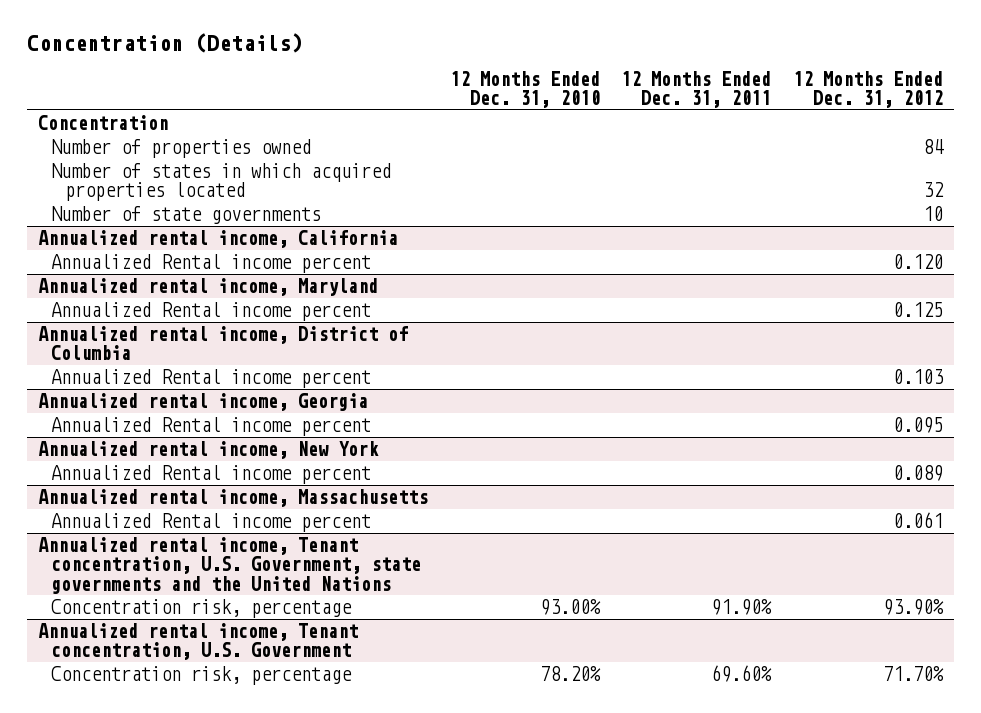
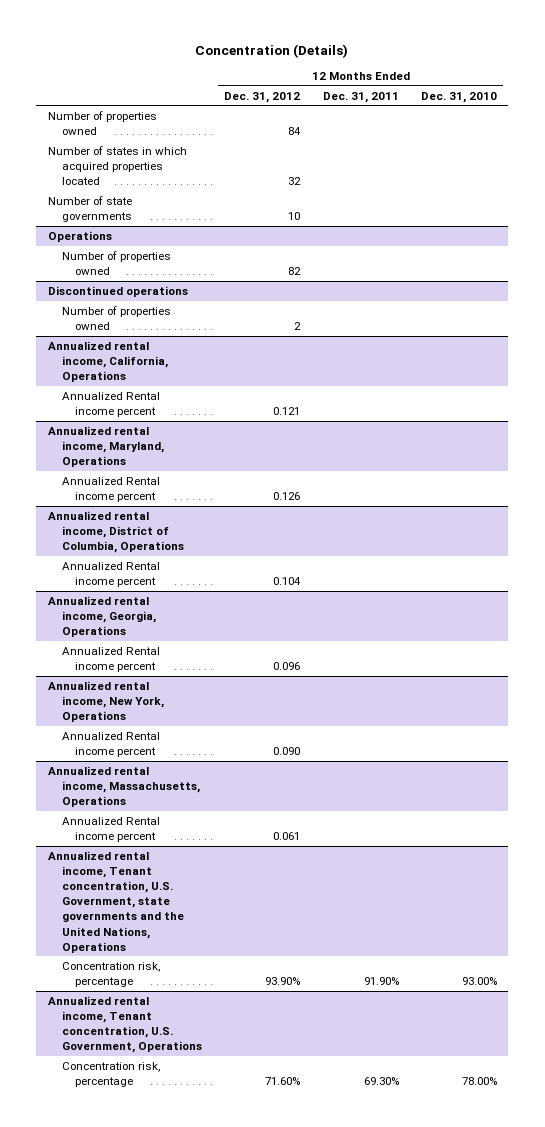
- | 12 Months Ended Dec. 31, 2010 | 12 Months Ended Dec. 31, 2011 | 12 Months Ended Dec. 31, 2012
+ | 12 Months Ended Dec. 31, 2012 | 12 Months Ended Dec. 31, 2011 | 12 Months Ended Dec. 31, 2010
- Concentration
- Annualized rental income, California
- Annualized Rental income percent | | | 0.120
- Annualized rental income, Maryland
- Annualized Rental income percent | | | 0.125
- Annualized rental income, District of Columbia
- Annualized Rental income percent | | | 0.103
- Annualized rental income, Georgia
- Annualized Rental income percent | | | 0.095
- Annualized rental income, New York
- Annualized Rental income percent | | | 0.089
- Annualized rental income, Massachusetts
+ Operations
+ Number of properties owned | 82 | |
+ Discontinued operations
+ Number of properties owned | 2 | |
+ Annualized rental income, California, Operations
+ Annualized Rental income percent | 0.121 | |
+ Annualized rental income, Maryland, Operations
+ Annualized Rental income percent | 0.126 | |
+ Annualized rental income, District of Columbia, Operations
+ Annualized Rental income percent | 0.104 | |
+ Annualized rental income, Georgia, Operations
+ Annualized Rental income percent | 0.096 | |
+ Annualized rental income, New York, Operations
+ Annualized Rental income percent | 0.090 | |
+ Annualized rental income, Massachusetts, Operations
- Annualized rental income, Tenant concentration, U.S. Government, state governments and the United Nations
+ Annualized rental income, Tenant concentration, U.S. Government, state governments and the United Nations, Operations
- Annualized rental income, Tenant concentration, U.S. Government
- Concentration risk, percentage | 78.20% | 69.60% | 71.70%
+ Annualized rental income, Tenant concentration, U.S. Government, Operations
+ Concentration risk, percentage | 71.60% | 69.30% | 78.00%

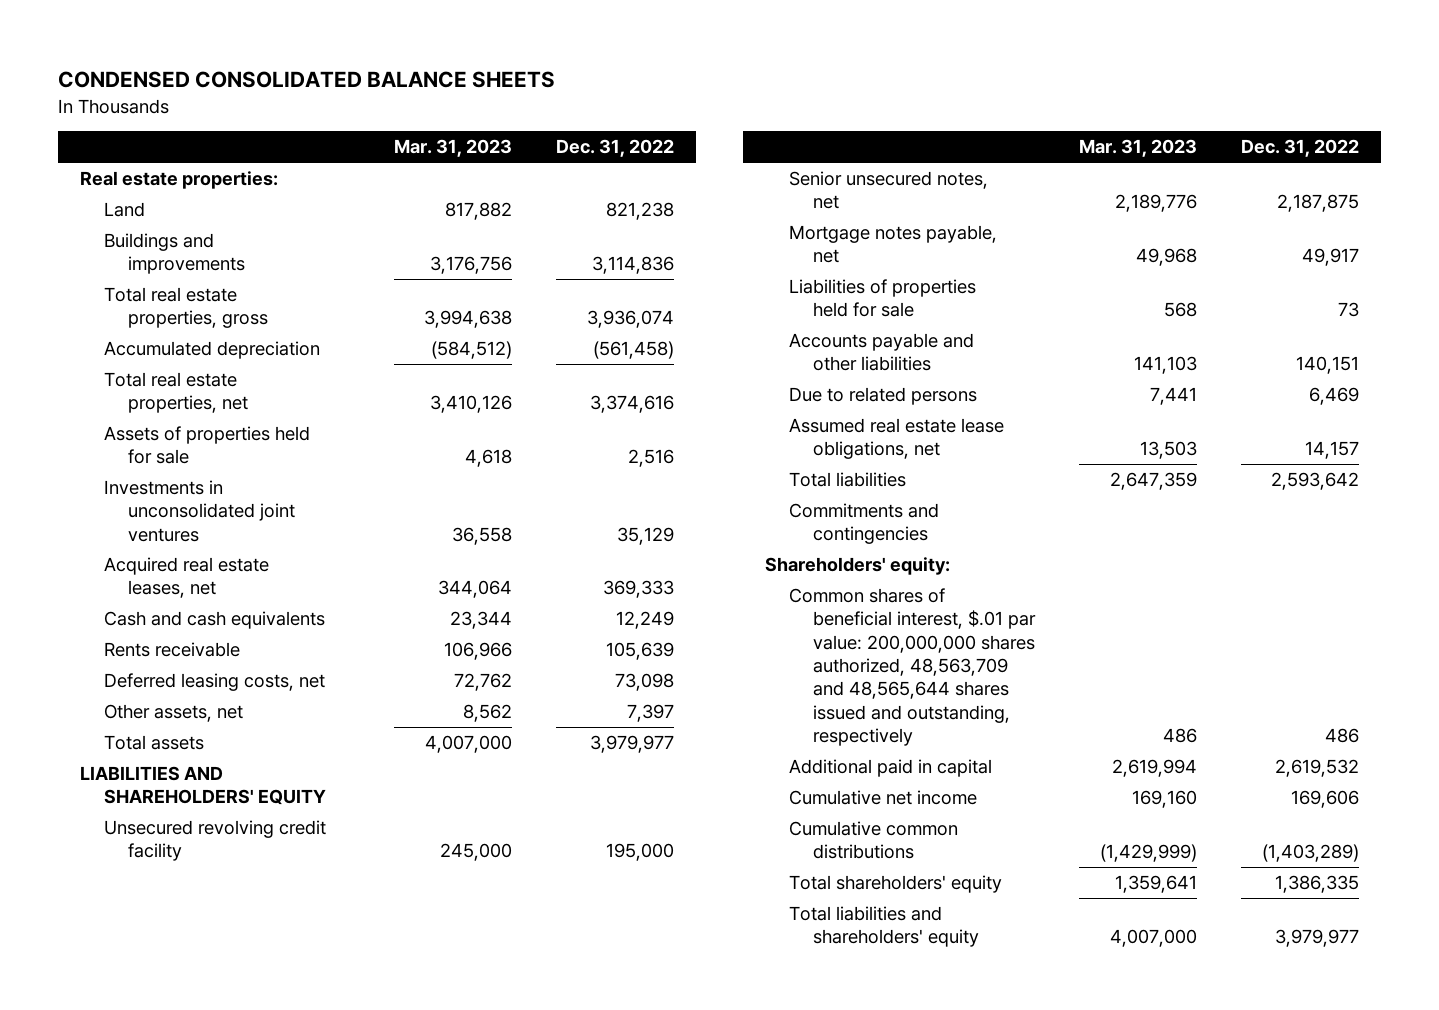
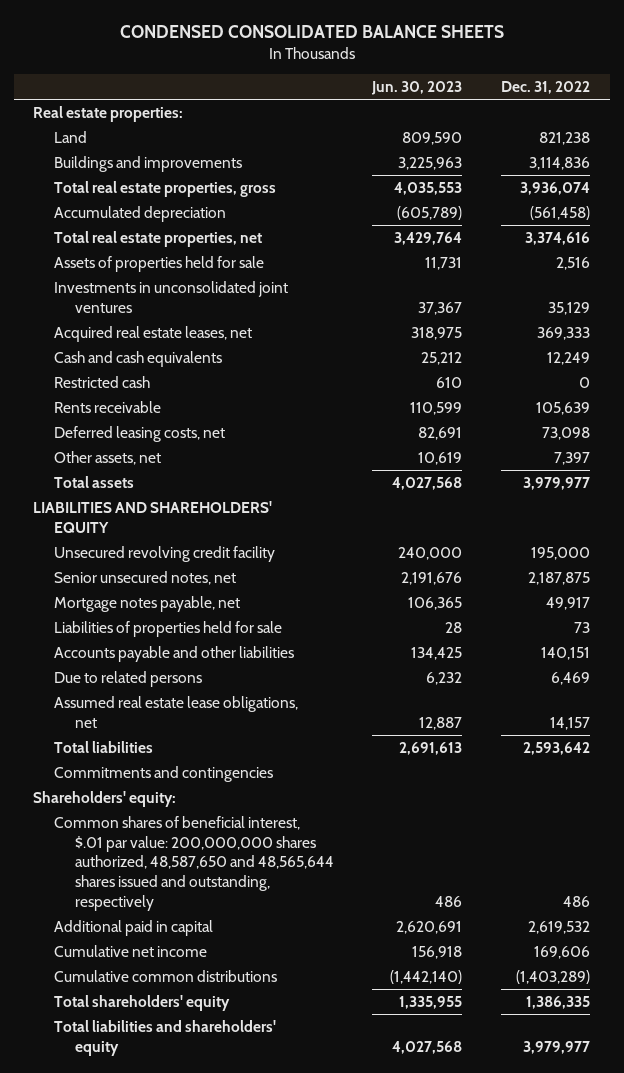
- | Mar. 31, 2023 | Dec. 31, 2022
+ | Jun. 30, 2023 | Dec. 31, 2022
+ Restricted cash | 610 | 0
- Common shares of beneficial interest, $.01 par value: 200,000,000 shares authorized, 48,563,709 and 48,565,644 shares issued and outstanding, respectively | 486 | 486
+ Common shares of beneficial interest, $.01 par value: 200,000,000 shares authorized, 48,587,650 and 48,565,644 shares issued and outstanding, respectively | 486 | 486

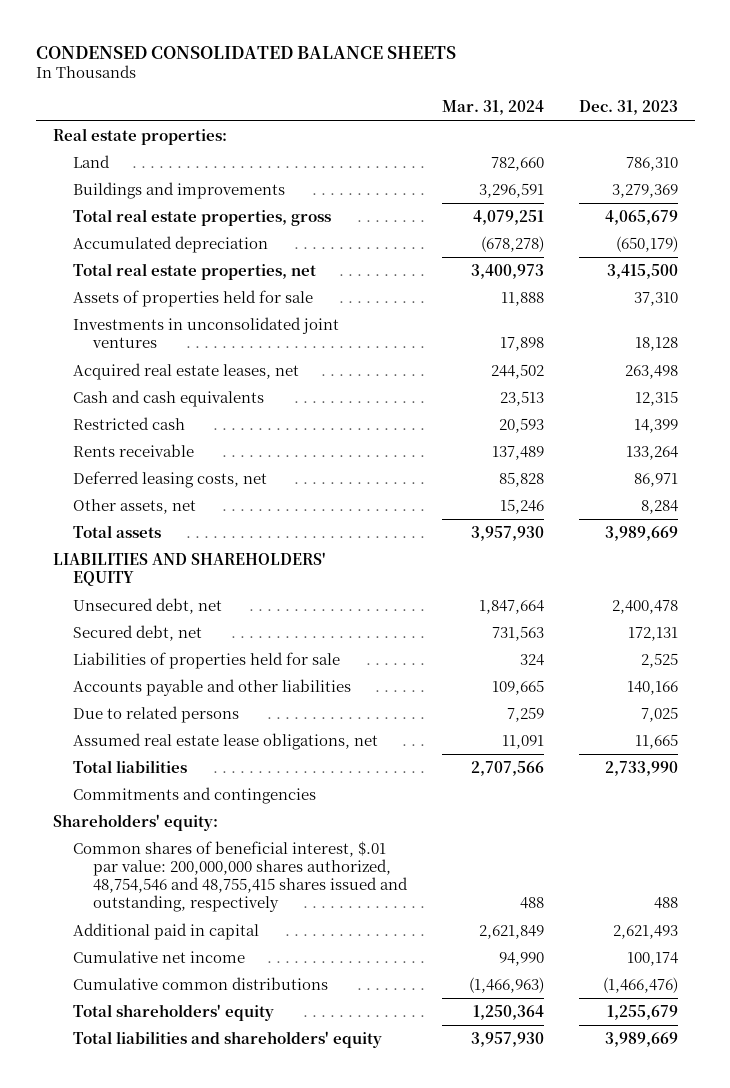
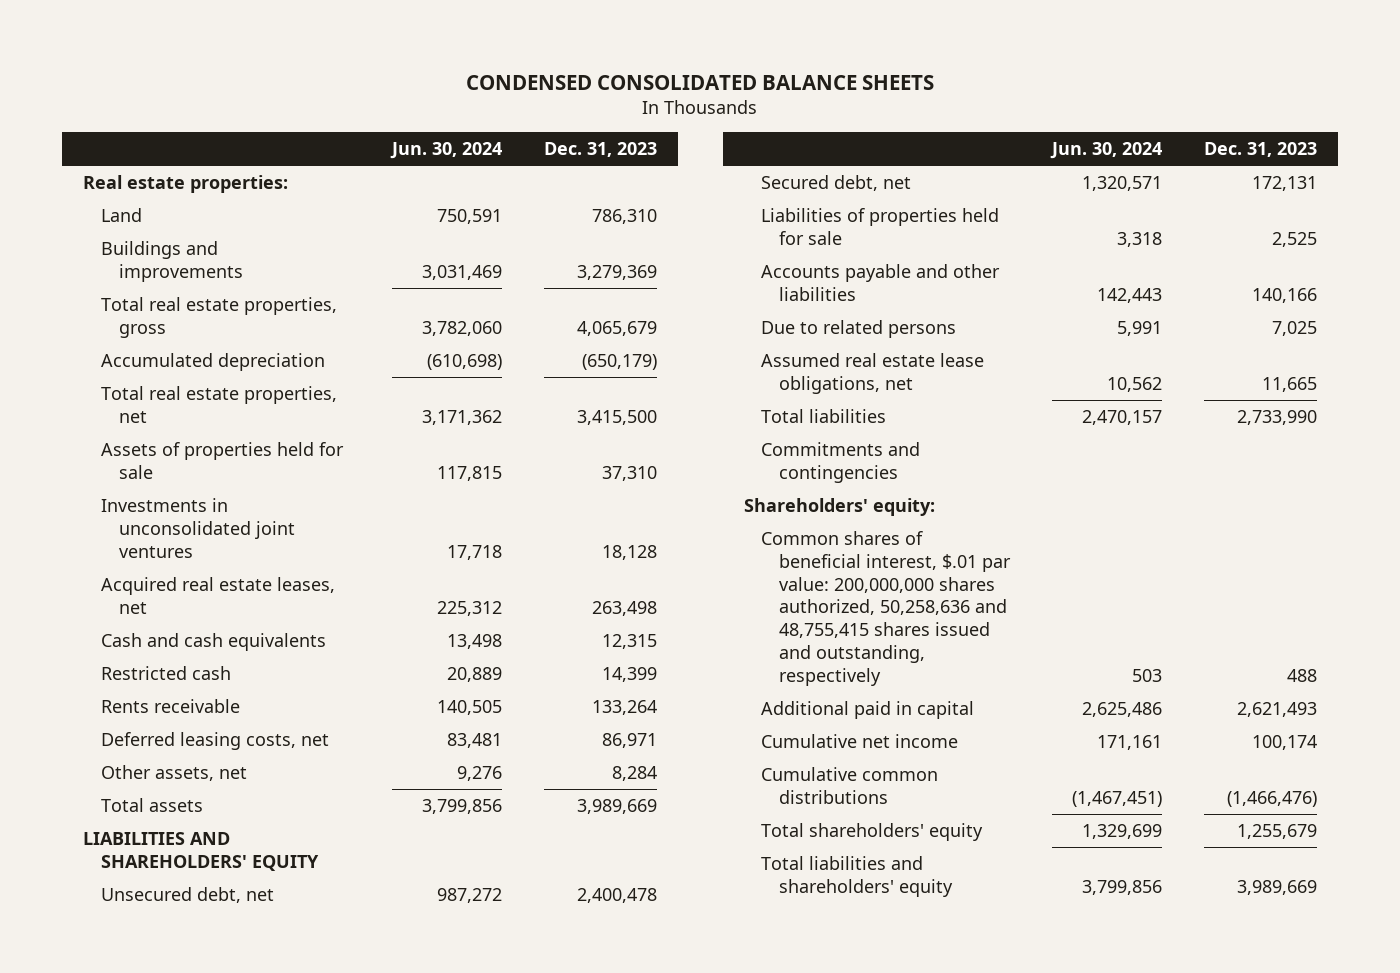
- | Mar. 31, 2024 | Dec. 31, 2023
+ | Jun. 30, 2024 | Dec. 31, 2023
- Common shares of beneficial interest, $.01 par value: 200,000,000 shares authorized, 48,754,546 and 48,755,415 shares issued and outstanding, respectively | 488 | 488
+ Common shares of beneficial interest, $.01 par value: 200,000,000 shares authorized, 50,258,636 and 48,755,415 shares issued and outstanding, respectively | 503 | 488

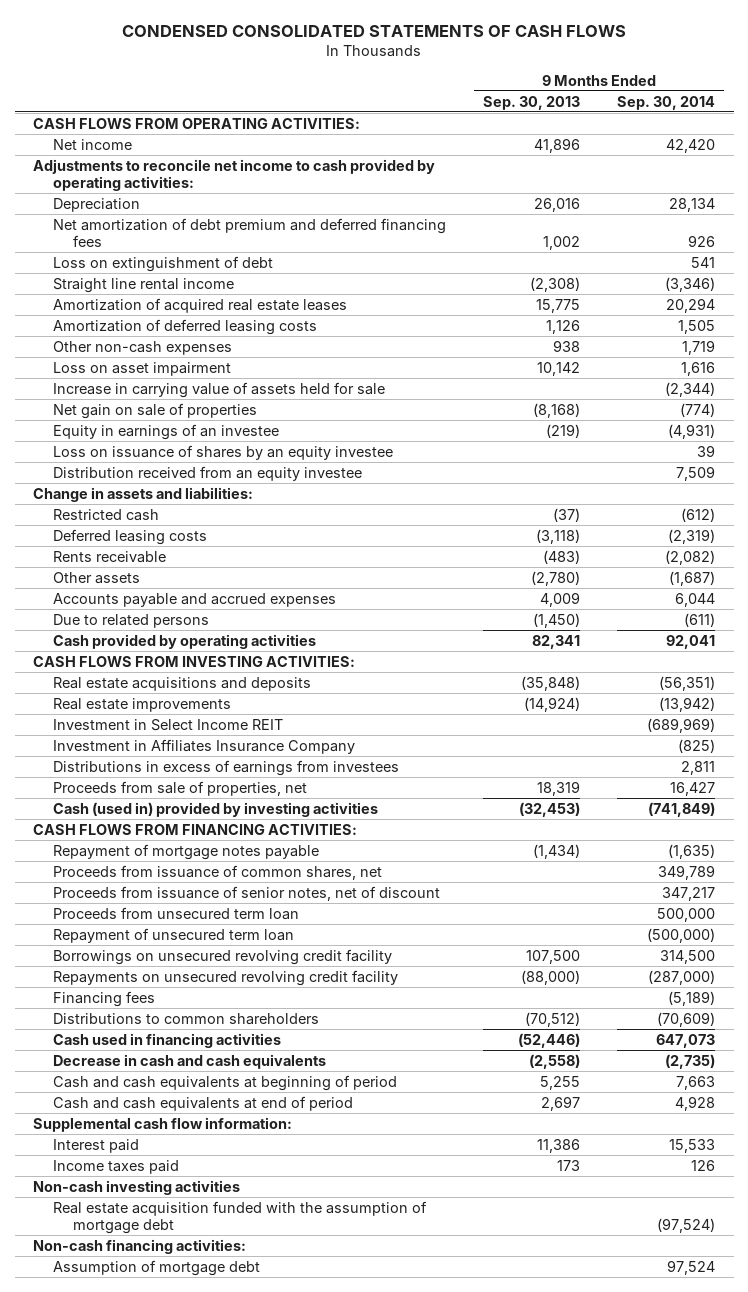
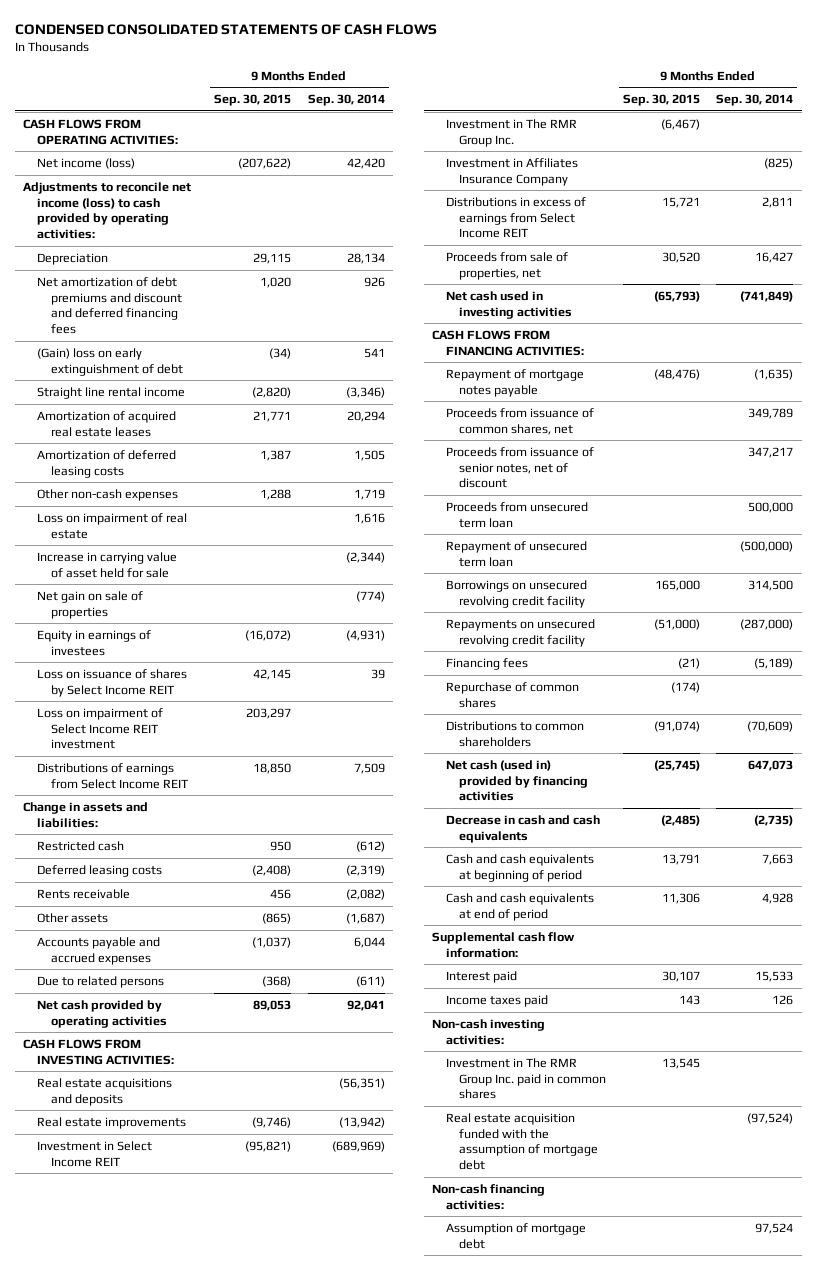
- | 9 Months Ended Sep. 30, 2013 | 9 Months Ended Sep. 30, 2014
+ | 9 Months Ended Sep. 30, 2015 | 9 Months Ended Sep. 30, 2014
- Net income | 41,896 | 42,420
- Adjustments to reconcile net income to cash provided by operating activities:
+ Net income (loss) | (207,622) | 42,420
+ Adjustments to reconcile net income (loss) to cash provided by operating activities:
- Net amortization of debt premium and deferred financing fees | 1,002 | 926
- Loss on extinguishment of debt | | 541
+ Net amortization of debt premiums and discount and deferred financing fees | 1,020 | 926
+ (Gain) loss on early extinguishment of debt | (34) | 541
- Loss on asset impairment | 10,142 | 1,616
- Increase in carrying value of assets held for sale | | (2,344)
+ Loss on impairment of real estate | | 1,616
+ Increase in carrying value of asset held for sale | | (2,344)
- Equity in earnings of an investee | (219) | (4,931)
- Loss on issuance of shares by an equity investee | | 39
- Distribution received from an equity investee | | 7,509
+ Equity in earnings of investees | (16,072) | (4,931)
+ Loss on issuance of shares by Select Income REIT | 42,145 | 39
+ Loss on impairment of Select Income REIT investment | 203,297 |
+ Distributions of earnings from Select Income REIT | 18,850 | 7,509
- Cash provided by operating activities | 82,341 | 92,041
+ Net cash provided by operating activities | 89,053 | 92,041
+ Investment in The RMR Group Inc. | (6,467) |
- Distributions in excess of earnings from investees | | 2,811
+ Distributions in excess of earnings from Select Income REIT | 15,721 | 2,811
- Cash (used in) provided by investing activities | (32,453) | (741,849)
+ Net cash used in investing activities | (65,793) | (741,849)
+ Repurchase of common shares | (174) |
- Cash used in financing activities | (52,446) | 647,073
+ Net cash (used in) provided by financing activities | (25,745) | 647,073
- Non-cash investing activities
+ Non-cash investing activities:
+ Investment in The RMR Group Inc. paid in common shares | 13,545 |

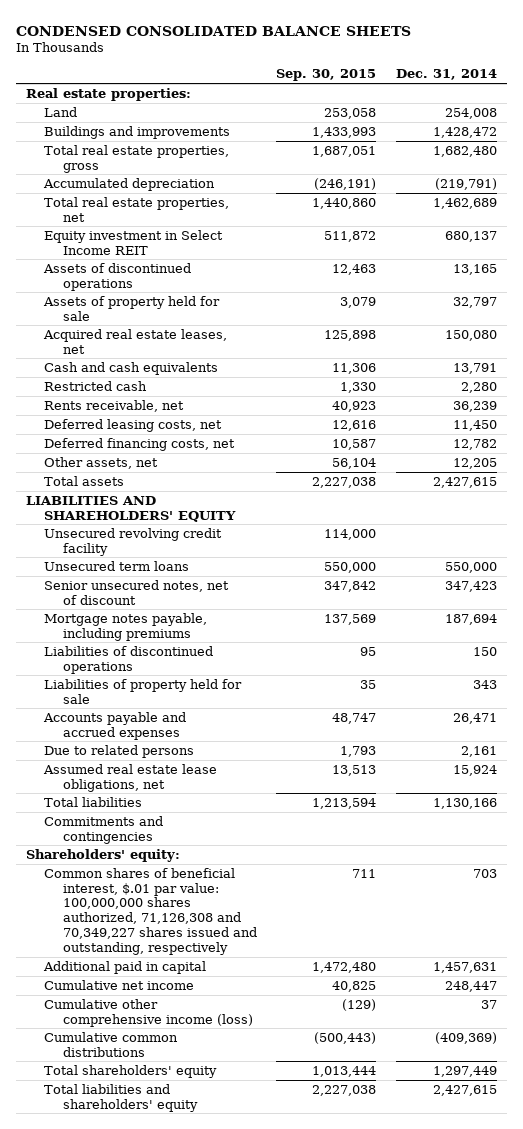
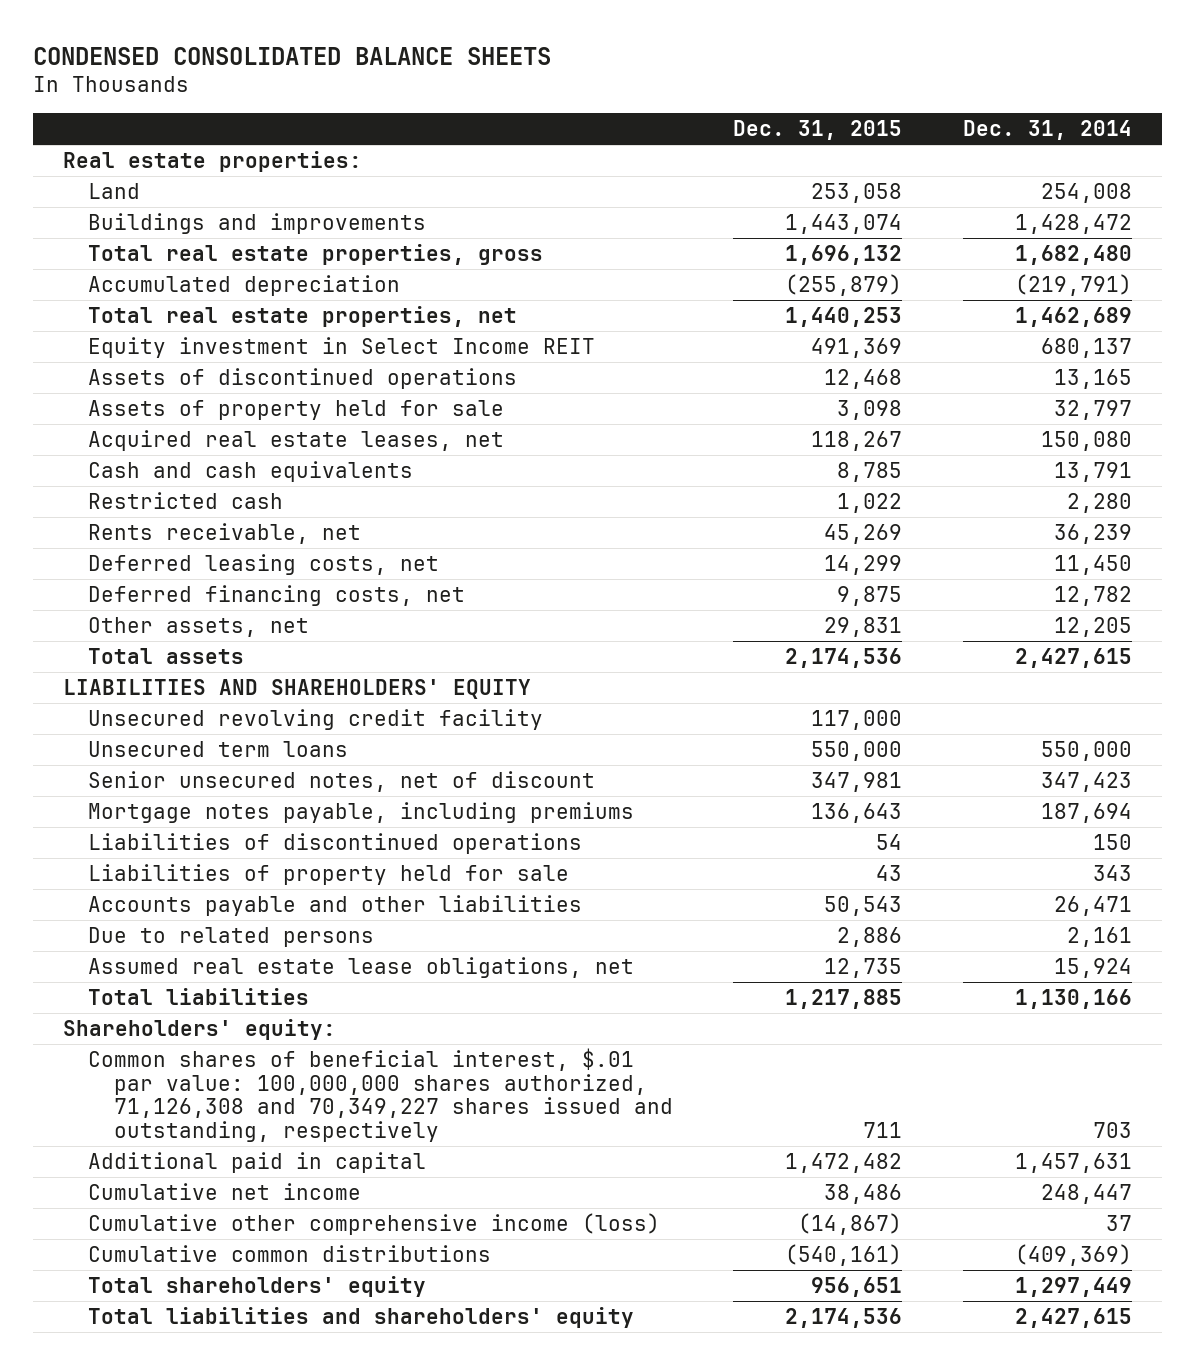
- | Sep. 30, 2015 | Dec. 31, 2014
+ | Dec. 31, 2015 | Dec. 31, 2014
- Accounts payable and accrued expenses | 48,747 | 26,471
+ Accounts payable and other liabilities | 50,543 | 26,471
- Commitments and contingencies

